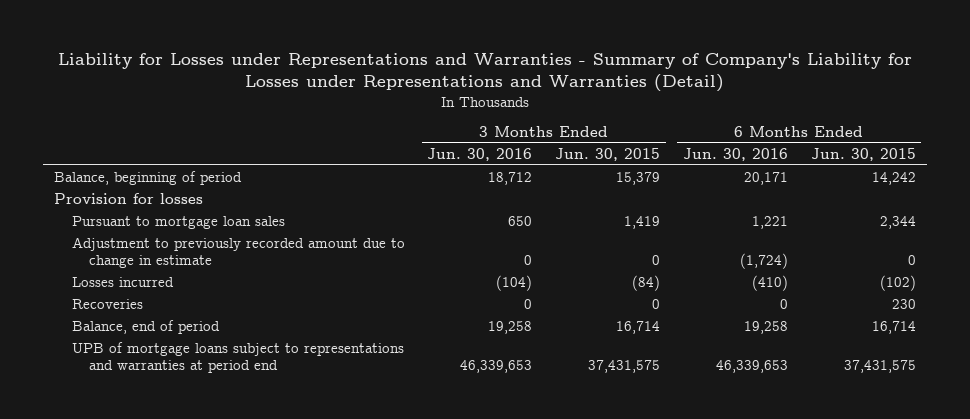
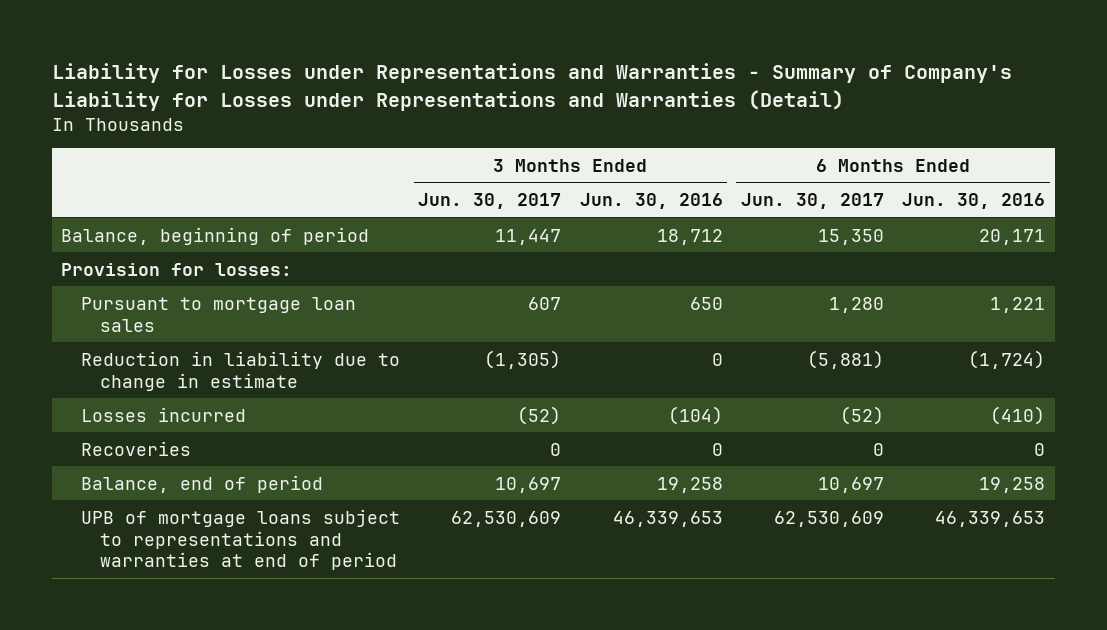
- | 3 Months Ended Jun. 30, 2016 | 3 Months Ended Jun. 30, 2015 | 6 Months Ended Jun. 30, 2016 | 6 Months Ended Jun. 30, 2015
+ | 3 Months Ended Jun. 30, 2017 | 3 Months Ended Jun. 30, 2016 | 6 Months Ended Jun. 30, 2017 | 6 Months Ended Jun. 30, 2016
- Provision for losses
+ Provision for losses:
- Adjustment to previously recorded amount due to change in estimate | 0 | 0 | (1,724) | 0
+ Reduction in liability due to change in estimate | (1,305) | 0 | (5,881) | (1,724)
- UPB of mortgage loans subject to representations and warranties at period end | 46,339,653 | 37,431,575 | 46,339,653 | 37,431,575
+ UPB of mortgage loans subject to representations and warranties at end of period | 62,530,609 | 46,339,653 | 62,530,609 | 46,339,653

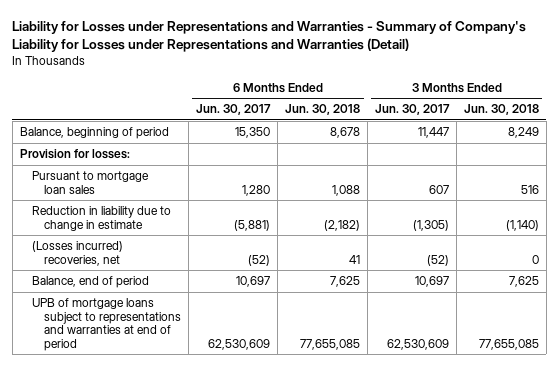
- | 3 Months Ended Jun. 30, 2017 | 3 Months Ended Jun. 30, 2016 | 6 Months Ended Jun. 30, 2017 | 6 Months Ended Jun. 30, 2016
+ | 6 Months Ended Jun. 30, 2017 | 6 Months Ended Jun. 30, 2018 | 3 Months Ended Jun. 30, 2017 | 3 Months Ended Jun. 30, 2018
- Losses incurred | (52) | (104) | (52) | (410)
- Recoveries | 0 | 0 | 0 | 0
+ (Losses incurred) recoveries, net | (52) | 41 | (52) | 0

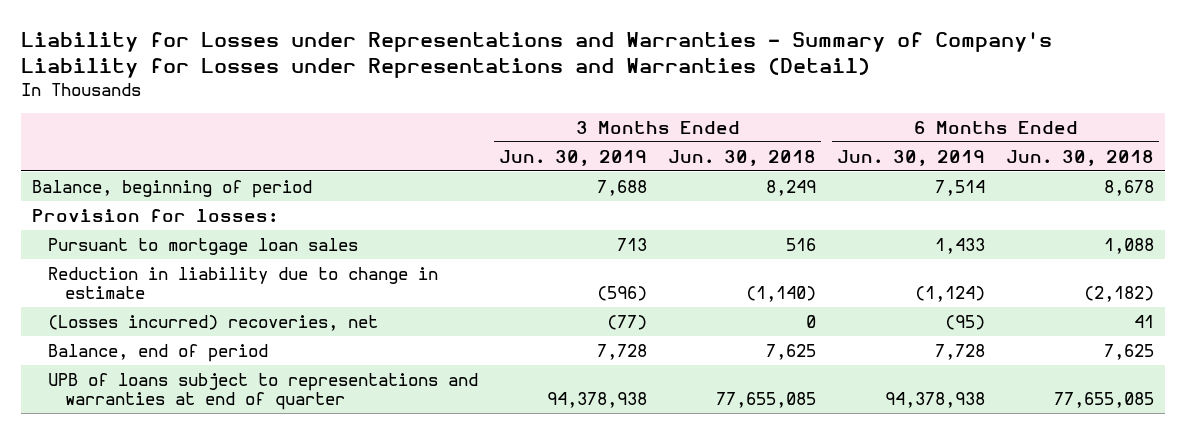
- | 6 Months Ended Jun. 30, 2017 | 6 Months Ended Jun. 30, 2018 | 3 Months Ended Jun. 30, 2017 | 3 Months Ended Jun. 30, 2018
+ | 3 Months Ended Jun. 30, 2019 | 3 Months Ended Jun. 30, 2018 | 6 Months Ended Jun. 30, 2019 | 6 Months Ended Jun. 30, 2018
- UPB of mortgage loans subject to representations and warranties at end of period | 62,530,609 | 77,655,085 | 62,530,609 | 77,655,085
+ UPB of loans subject to representations and warranties at end of quarter | 94,378,938 | 77,655,085 | 94,378,938 | 77,655,085

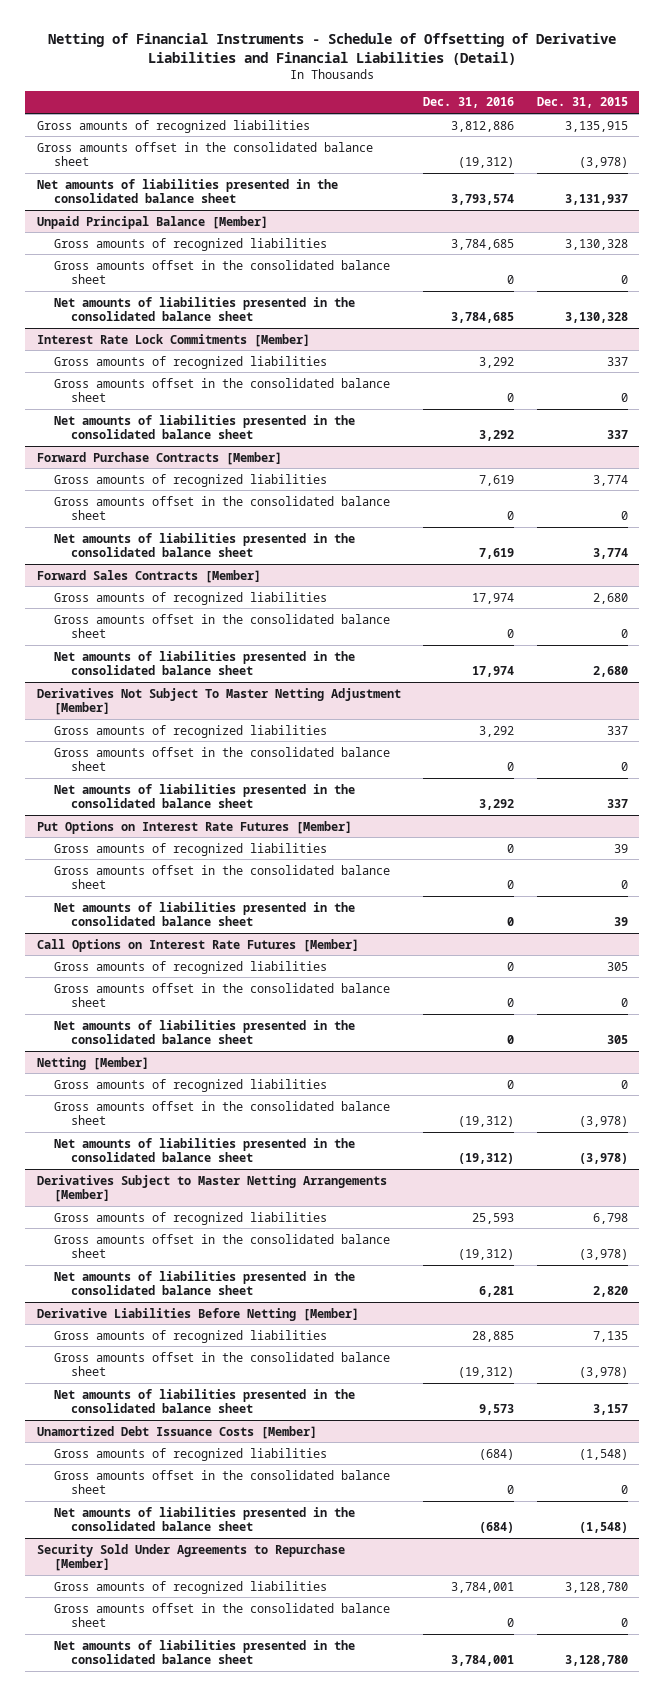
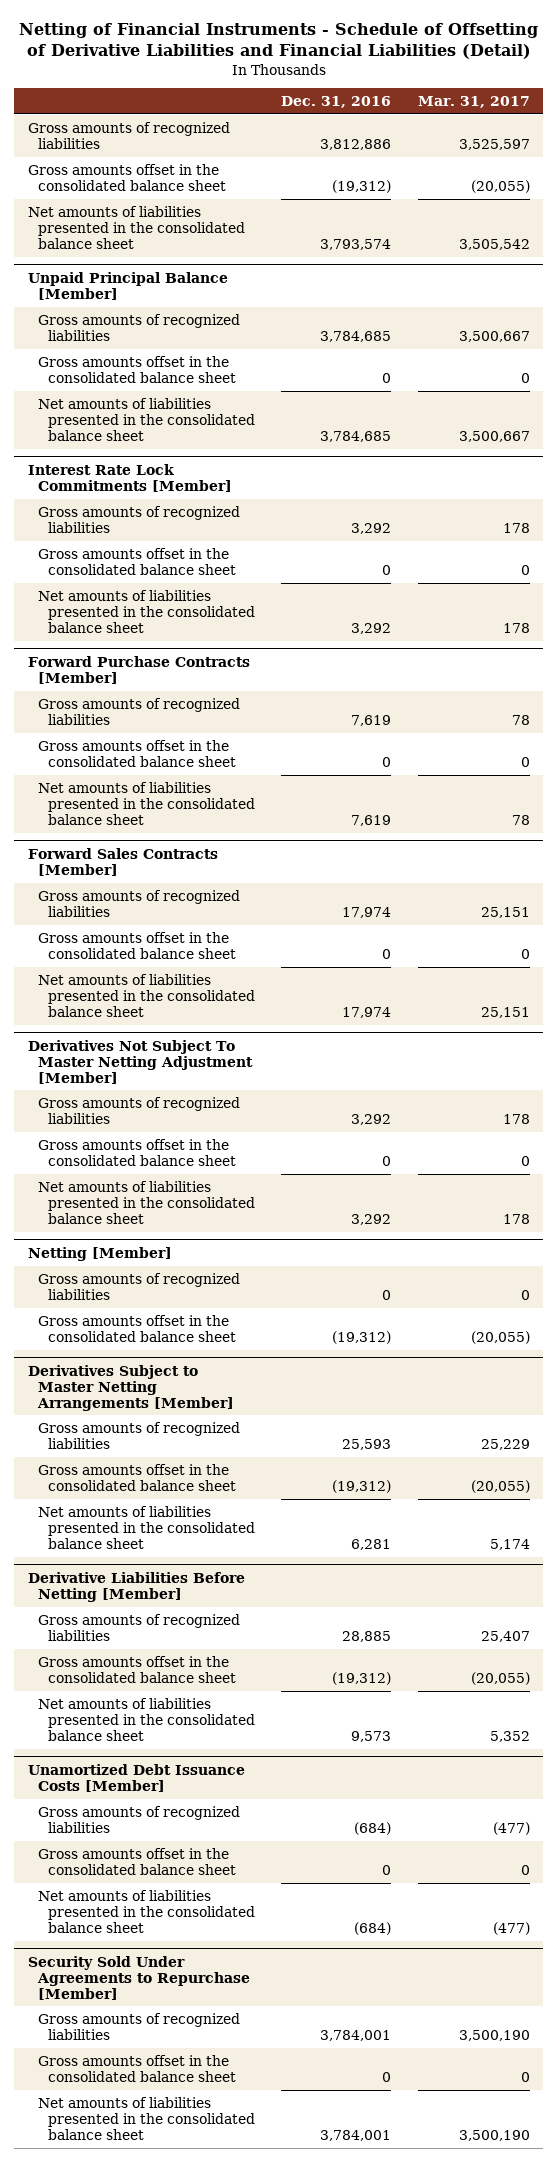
- | Dec. 31, 2016 | Dec. 31, 2015
+ | Dec. 31, 2016 | Mar. 31, 2017
- Put Options on Interest Rate Futures [Member]
- Gross amounts of recognized liabilities | 0 | 39
- Gross amounts offset in the consolidated balance sheet | 0 | 0
- Net amounts of liabilities presented in the consolidated balance sheet | 0 | 39
- Call Options on Interest Rate Futures [Member]
- Gross amounts of recognized liabilities | 0 | 305
- Gross amounts offset in the consolidated balance sheet | 0 | 0
- Net amounts of liabilities presented in the consolidated balance sheet | 0 | 305
@ Netting [Member]
- Net amounts of liabilities presented in the consolidated balance sheet | (19,312) | (3,978)

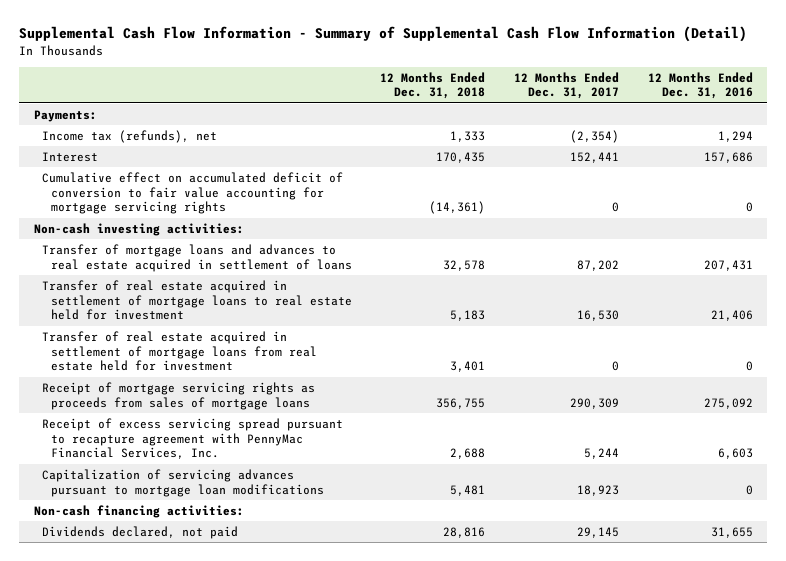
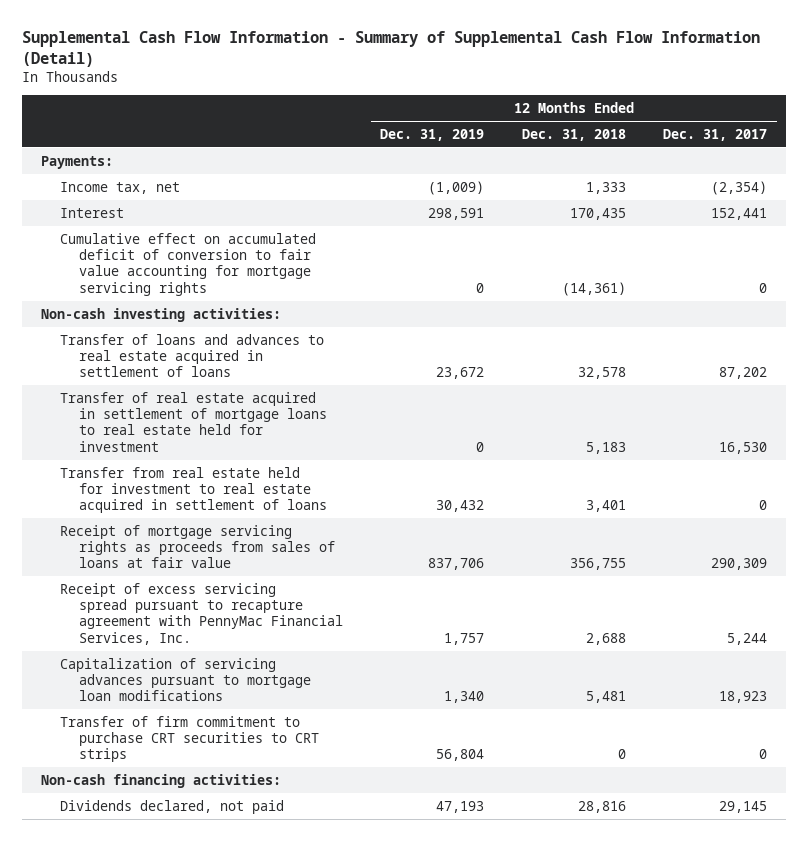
- | 12 Months Ended Dec. 31, 2018 | 12 Months Ended Dec. 31, 2017 | 12 Months Ended Dec. 31, 2016
+ | 12 Months Ended Dec. 31, 2019 | 12 Months Ended Dec. 31, 2018 | 12 Months Ended Dec. 31, 2017
- Income tax (refunds), net | 1,333 | (2,354) | 1,294
+ Income tax, net | (1,009) | 1,333 | (2,354)
- Transfer of mortgage loans and advances to real estate acquired in settlement of loans | 32,578 | 87,202 | 207,431
+ Transfer of loans and advances to real estate acquired in settlement of loans | 23,672 | 32,578 | 87,202
- Transfer of real estate acquired in settlement of mortgage loans from real estate held for investment | 3,401 | 0 | 0
- Receipt of mortgage servicing rights as proceeds from sales of mortgage loans | 356,755 | 290,309 | 275,092
+ Transfer from real estate held for investment to real estate acquired in settlement of loans | 30,432 | 3,401 | 0
+ Receipt of mortgage servicing rights as proceeds from sales of loans at fair value | 837,706 | 356,755 | 290,309
+ Transfer of firm commitment to purchase CRT securities to CRT strips | 56,804 | 0 | 0

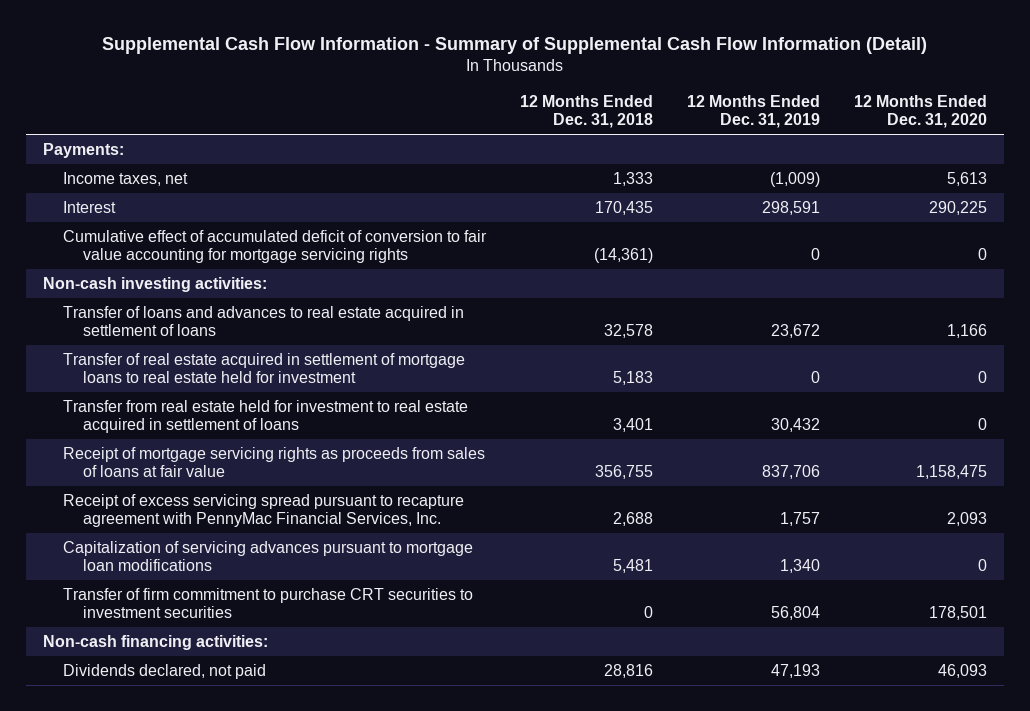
- | 12 Months Ended Dec. 31, 2019 | 12 Months Ended Dec. 31, 2018 | 12 Months Ended Dec. 31, 2017
+ | 12 Months Ended Dec. 31, 2018 | 12 Months Ended Dec. 31, 2019 | 12 Months Ended Dec. 31, 2020
- Income tax, net | (1,009) | 1,333 | (2,354)
+ Income taxes, net | 1,333 | (1,009) | 5,613
- Cumulative effect on accumulated deficit of conversion to fair value accounting for mortgage servicing rights | 0 | (14,361) | 0
+ Cumulative effect of accumulated deficit of conversion to fair value accounting for mortgage servicing rights | (14,361) | 0 | 0
- Transfer of firm commitment to purchase CRT securities to CRT strips | 56,804 | 0 | 0
+ Transfer of firm commitment to purchase CRT securities to investment securities | 0 | 56,804 | 178,501

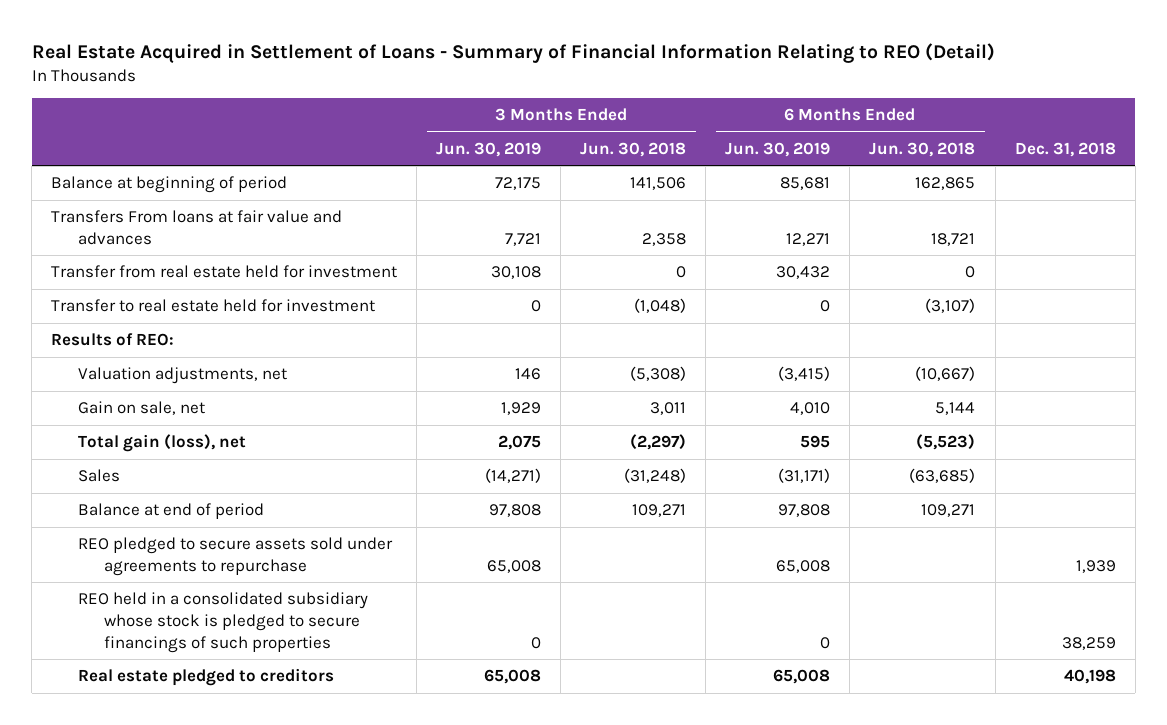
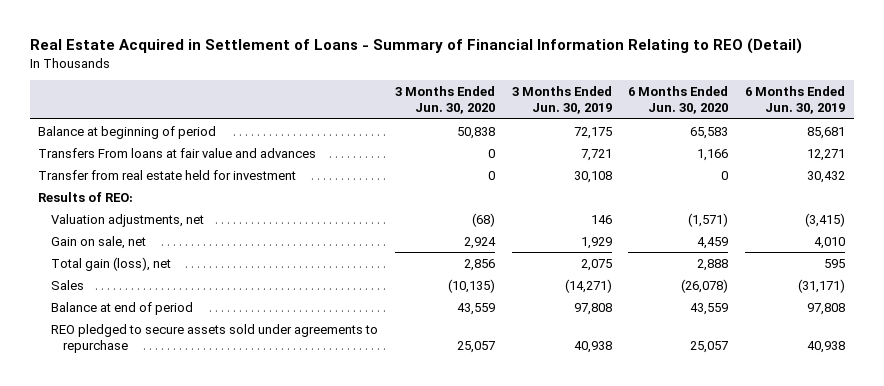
- | 3 Months Ended Jun. 30, 2019 | 3 Months Ended Jun. 30, 2018 | 6 Months Ended Jun. 30, 2019 | 6 Months Ended Jun. 30, 2018 | Dec. 31, 2018
+ | 3 Months Ended Jun. 30, 2020 | 3 Months Ended Jun. 30, 2019 | 6 Months Ended Jun. 30, 2020 | 6 Months Ended Jun. 30, 2019
- Transfer to real estate held for investment | 0 | (1,048) | 0 | (3,107) |
- REO pledged to secure assets sold under agreements to repurchase | 65,008 | | 65,008 | | 1,939
- REO held in a consolidated subsidiary whose stock is pledged to secure financings of such properties | 0 | | 0 | | 38,259
- Real estate pledged to creditors | 65,008 | | 65,008 | | 40,198
+ REO pledged to secure assets sold under agreements to repurchase | 25,057 | 40,938 | 25,057 | 40,938

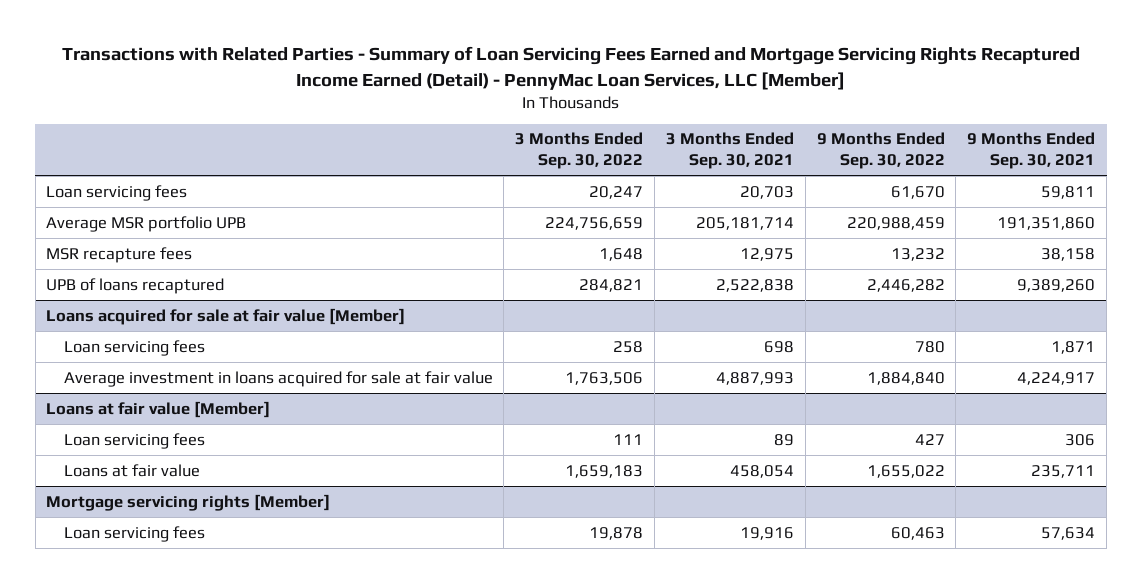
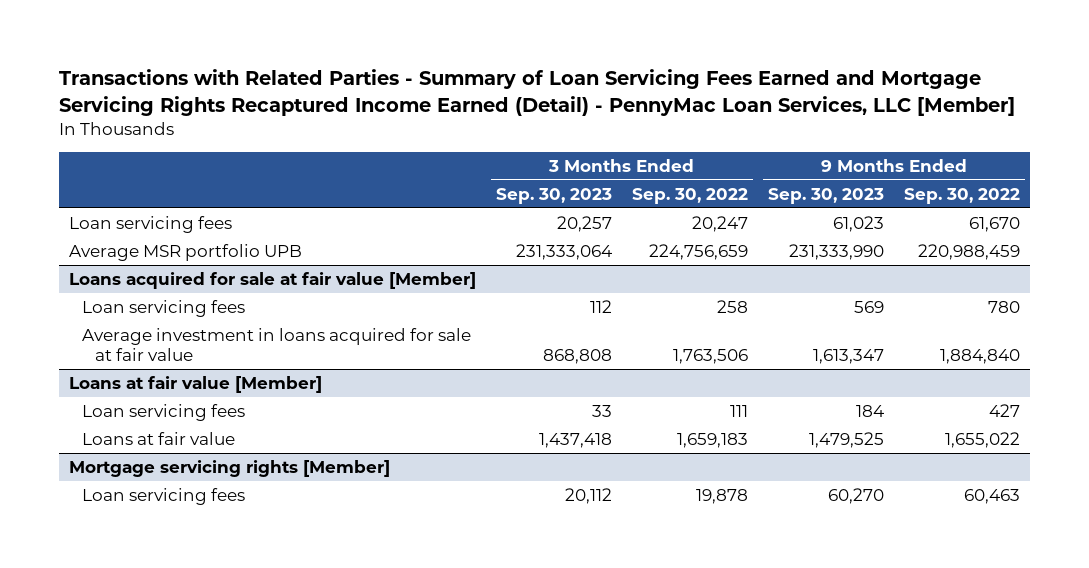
- | 3 Months Ended Sep. 30, 2022 | 3 Months Ended Sep. 30, 2021 | 9 Months Ended Sep. 30, 2022 | 9 Months Ended Sep. 30, 2021
+ | 3 Months Ended Sep. 30, 2023 | 3 Months Ended Sep. 30, 2022 | 9 Months Ended Sep. 30, 2023 | 9 Months Ended Sep. 30, 2022
- MSR recapture fees | 1,648 | 12,975 | 13,232 | 38,158
- UPB of loans recaptured | 284,821 | 2,522,838 | 2,446,282 | 9,389,260

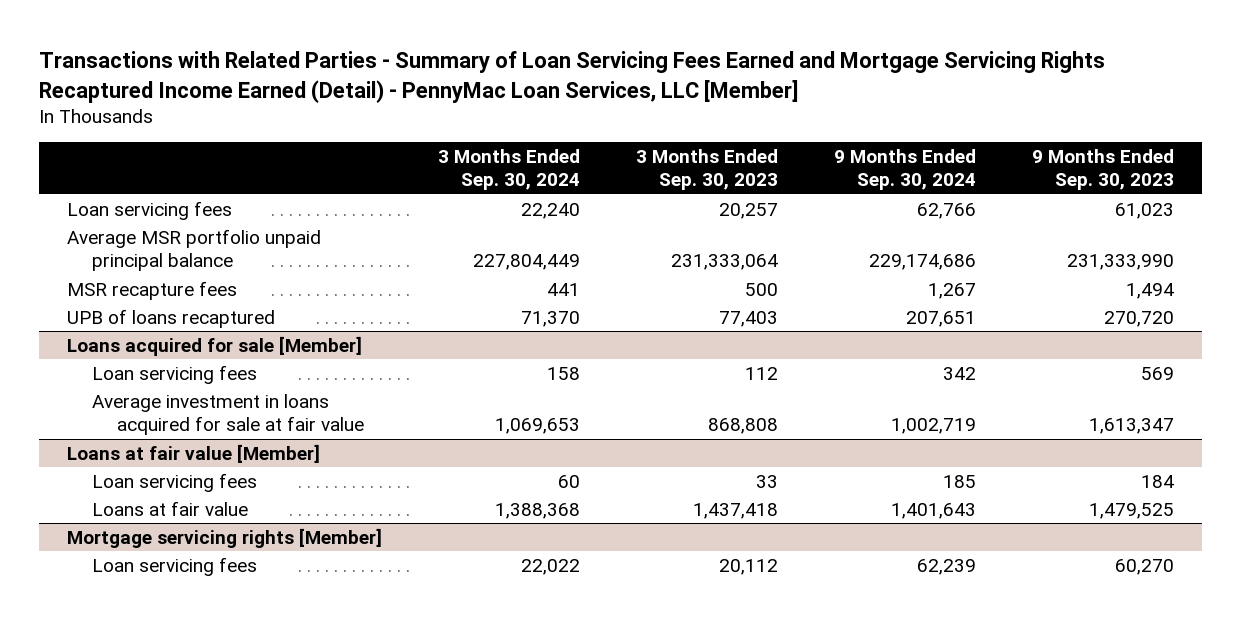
- | 3 Months Ended Sep. 30, 2023 | 3 Months Ended Sep. 30, 2022 | 9 Months Ended Sep. 30, 2023 | 9 Months Ended Sep. 30, 2022
+ | 3 Months Ended Sep. 30, 2024 | 3 Months Ended Sep. 30, 2023 | 9 Months Ended Sep. 30, 2024 | 9 Months Ended Sep. 30, 2023
- Average MSR portfolio UPB | 231,333,064 | 224,756,659 | 231,333,990 | 220,988,459
- Loans acquired for sale at fair value [Member]
+ Average MSR portfolio unpaid principal balance | 227,804,449 | 231,333,064 | 229,174,686 | 231,333,990
+ MSR recapture fees | 441 | 500 | 1,267 | 1,494
+ UPB of loans recaptured | 71,370 | 77,403 | 207,651 | 270,720
+ Loans acquired for sale [Member]

